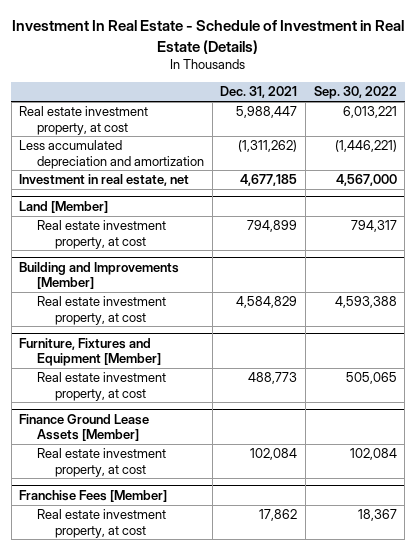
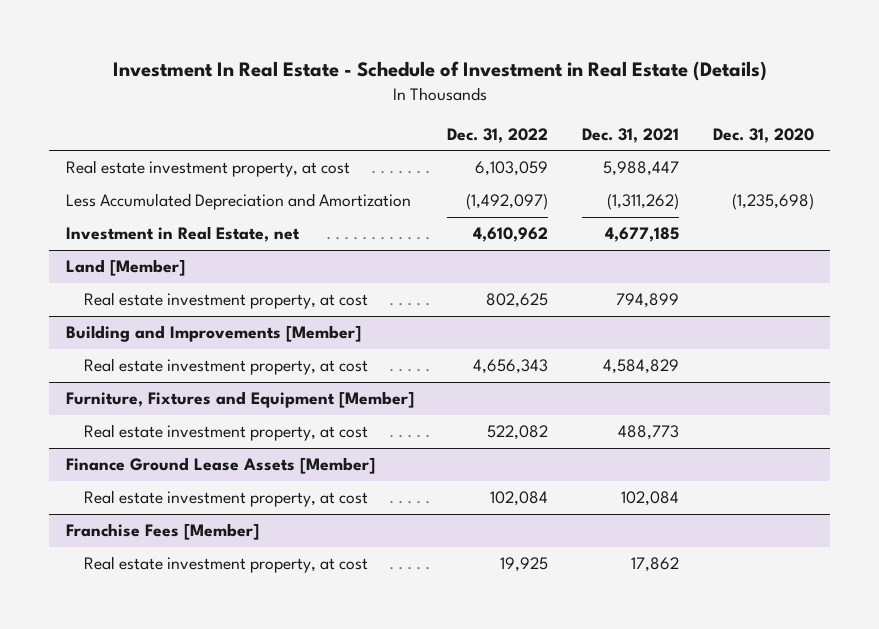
- | Dec. 31, 2021 | Sep. 30, 2022
+ | Dec. 31, 2022 | Dec. 31, 2021 | Dec. 31, 2020
- Less accumulated depreciation and amortization | (1,311,262) | (1,446,221)
- Investment in real estate, net | 4,677,185 | 4,567,000
+ Less Accumulated Depreciation and Amortization | (1,492,097) | (1,311,262) | (1,235,698)
+ Investment in Real Estate, net | 4,610,962 | 4,677,185 |

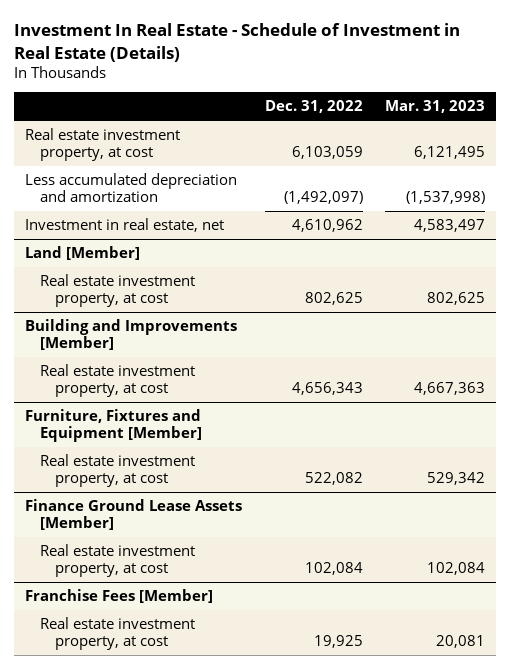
- | Dec. 31, 2022 | Dec. 31, 2021 | Dec. 31, 2020
+ | Dec. 31, 2022 | Mar. 31, 2023
- Less Accumulated Depreciation and Amortization | (1,492,097) | (1,311,262) | (1,235,698)
- Investment in Real Estate, net | 4,610,962 | 4,677,185 |
+ Less accumulated depreciation and amortization | (1,492,097) | (1,537,998)
+ Investment in real estate, net | 4,610,962 | 4,583,497

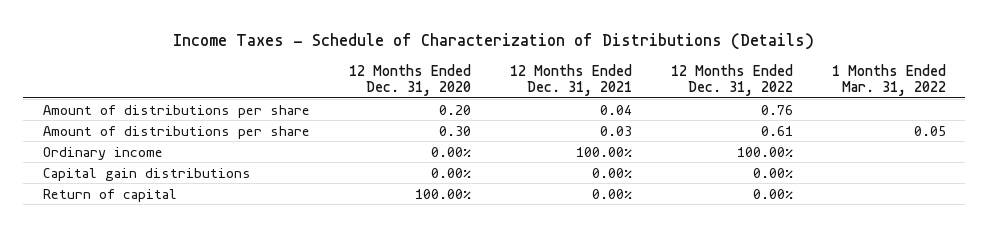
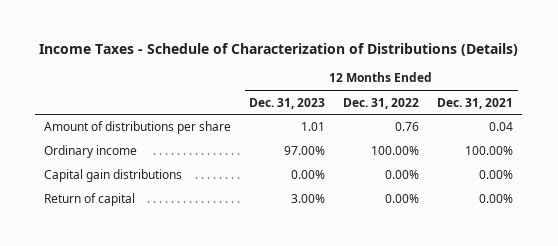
- | 12 Months Ended Dec. 31, 2020 | 12 Months Ended Dec. 31, 2021 | 12 Months Ended Dec. 31, 2022 | 1 Months Ended Mar. 31, 2022
+ | 12 Months Ended Dec. 31, 2023 | 12 Months Ended Dec. 31, 2022 | 12 Months Ended Dec. 31, 2021
- Amount of distributions per share | 0.30 | 0.03 | 0.61 | 0.05

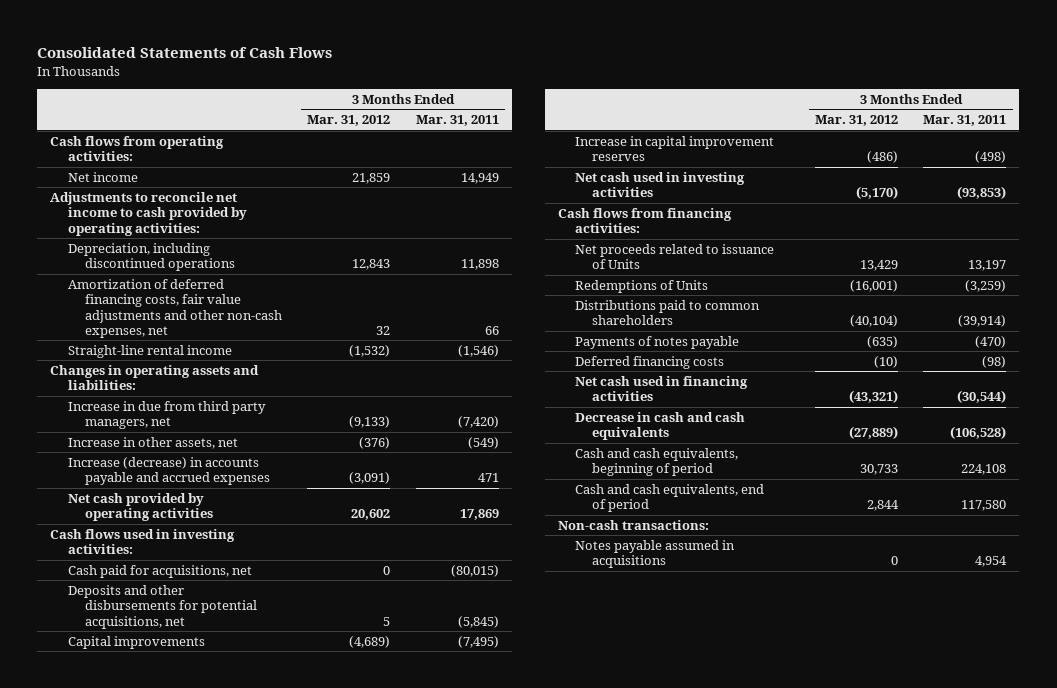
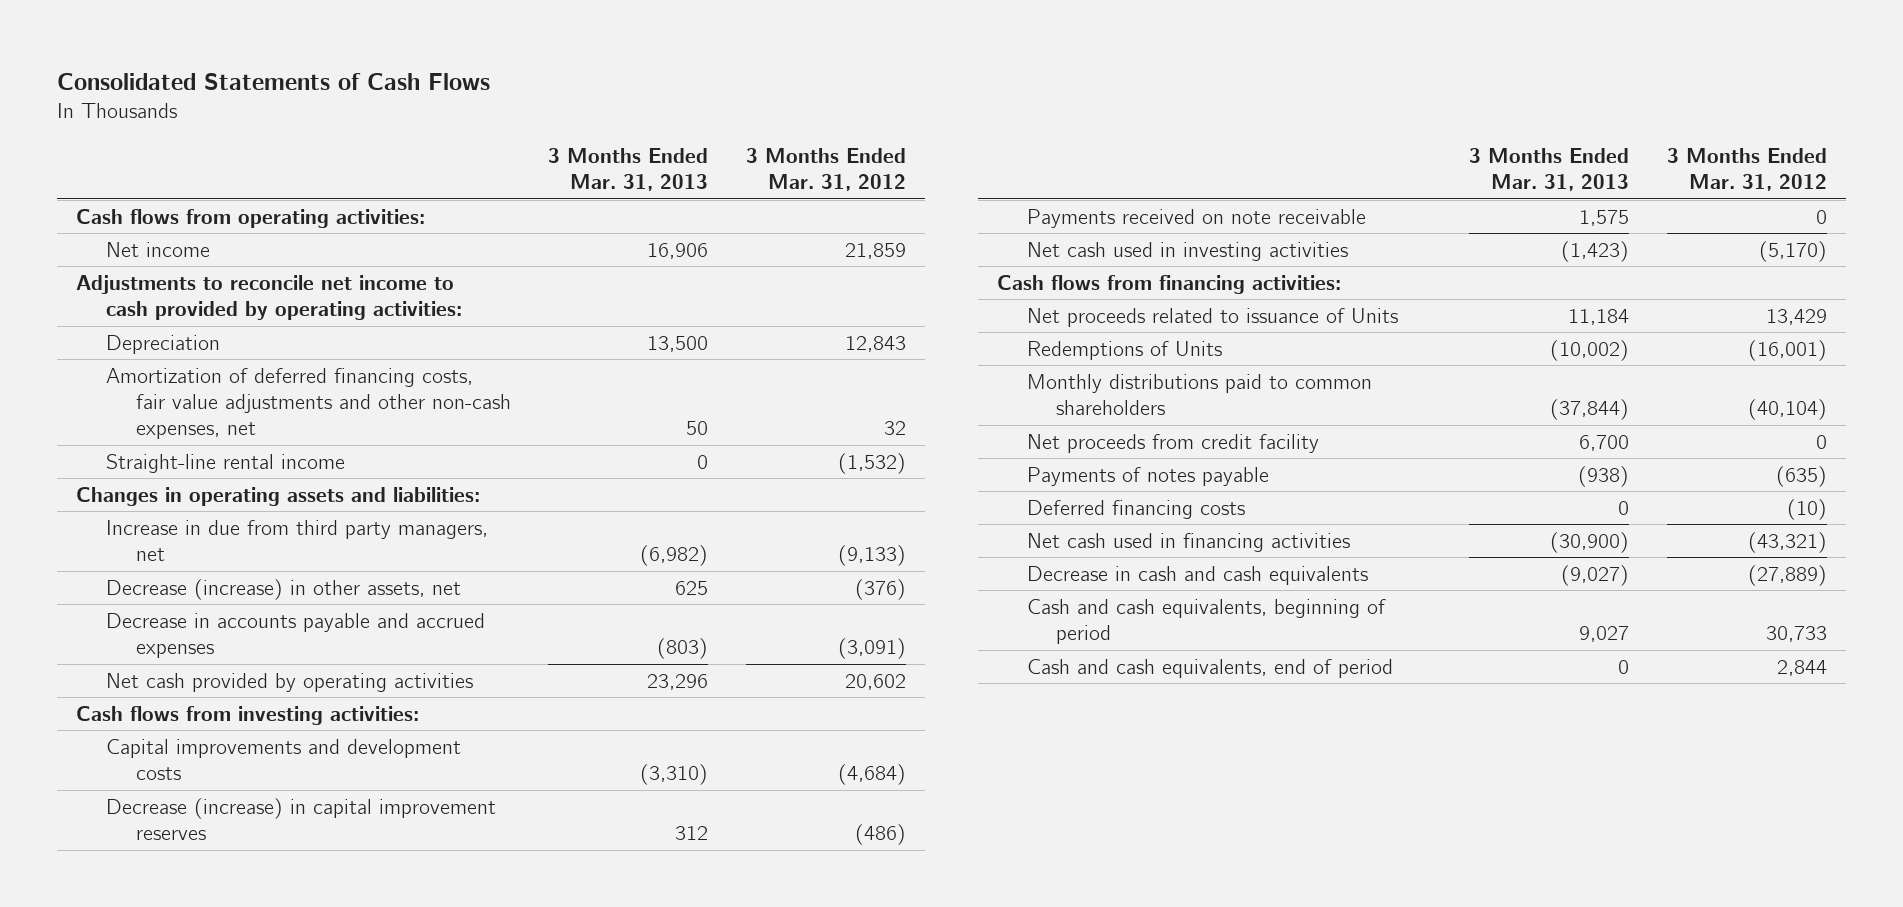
- | 3 Months Ended Mar. 31, 2012 | 3 Months Ended Mar. 31, 2011
+ | 3 Months Ended Mar. 31, 2013 | 3 Months Ended Mar. 31, 2012
- Depreciation, including discontinued operations | 12,843 | 11,898
+ Depreciation | 13,500 | 12,843
- Increase in other assets, net | (376) | (549)
- Increase (decrease) in accounts payable and accrued expenses | (3,091) | 471
+ Decrease (increase) in other assets, net | 625 | (376)
+ Decrease in accounts payable and accrued expenses | (803) | (3,091)
- Cash flows used in investing activities:
- Cash paid for acquisitions, net | 0 | (80,015)
- Deposits and other disbursements for potential acquisitions, net | 5 | (5,845)
- Capital improvements | (4,689) | (7,495)
- Increase in capital improvement reserves | (486) | (498)
+ Cash flows from investing activities:
+ Capital improvements and development costs | (3,310) | (4,684)
+ Decrease (increase) in capital improvement reserves | 312 | (486)
+ Payments received on note receivable | 1,575 | 0
- Distributions paid to common shareholders | (40,104) | (39,914)
+ Monthly distributions paid to common shareholders | (37,844) | (40,104)
+ Net proceeds from credit facility | 6,700 | 0
- Non-cash transactions:
- Notes payable assumed in acquisitions | 0 | 4,954

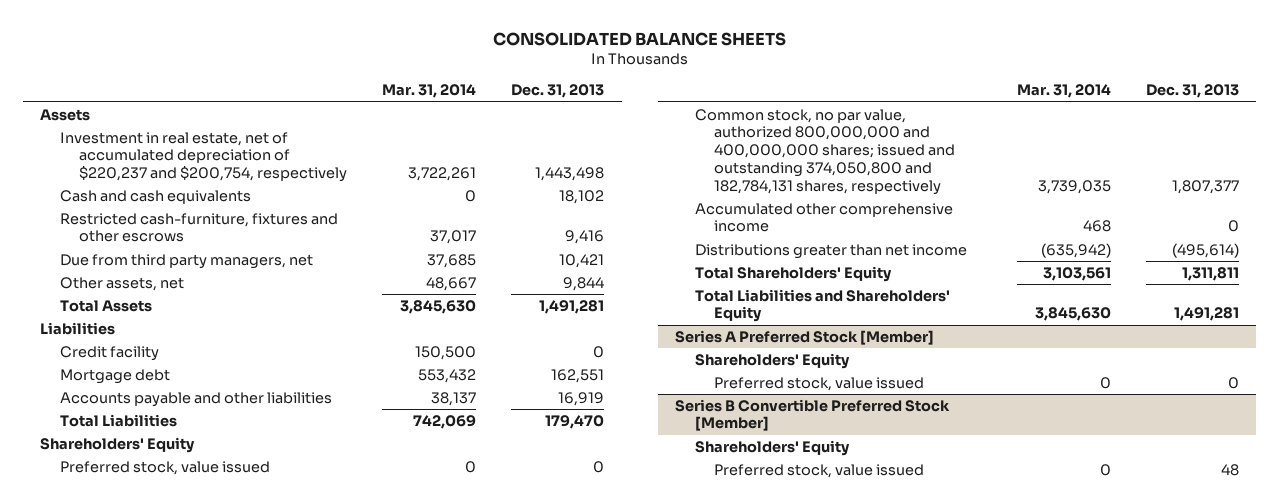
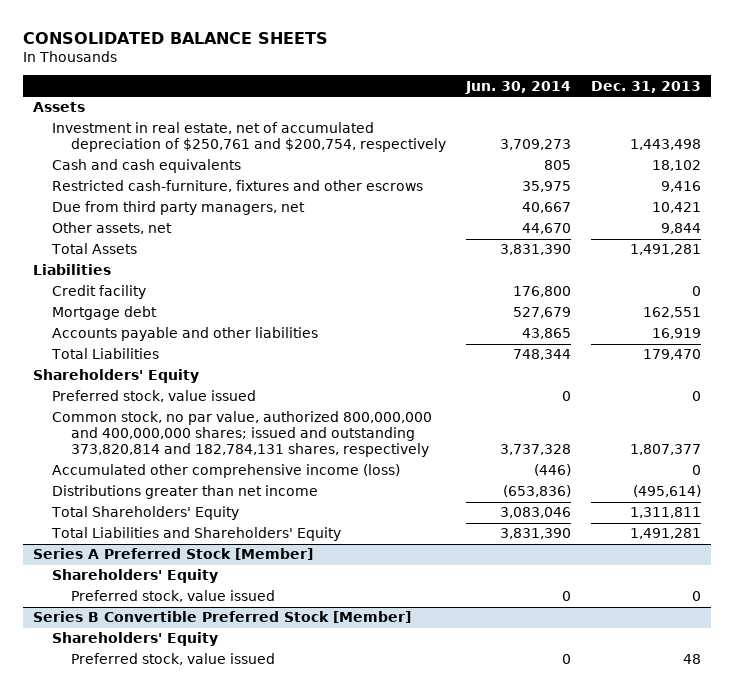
- | Mar. 31, 2014 | Dec. 31, 2013
+ | Jun. 30, 2014 | Dec. 31, 2013
- Investment in real estate, net of accumulated depreciation of $220,237 and $200,754, respectively | 3,722,261 | 1,443,498
+ Investment in real estate, net of accumulated depreciation of $250,761 and $200,754, respectively | 3,709,273 | 1,443,498
- Common stock, no par value, authorized 800,000,000 and 400,000,000 shares; issued and outstanding 374,050,800 and 182,784,131 shares, respectively | 3,739,035 | 1,807,377
- Accumulated other comprehensive income | 468 | 0
+ Common stock, no par value, authorized 800,000,000 and 400,000,000 shares; issued and outstanding 373,820,814 and 182,784,131 shares, respectively | 3,737,328 | 1,807,377
+ Accumulated other comprehensive income (loss) | (446) | 0

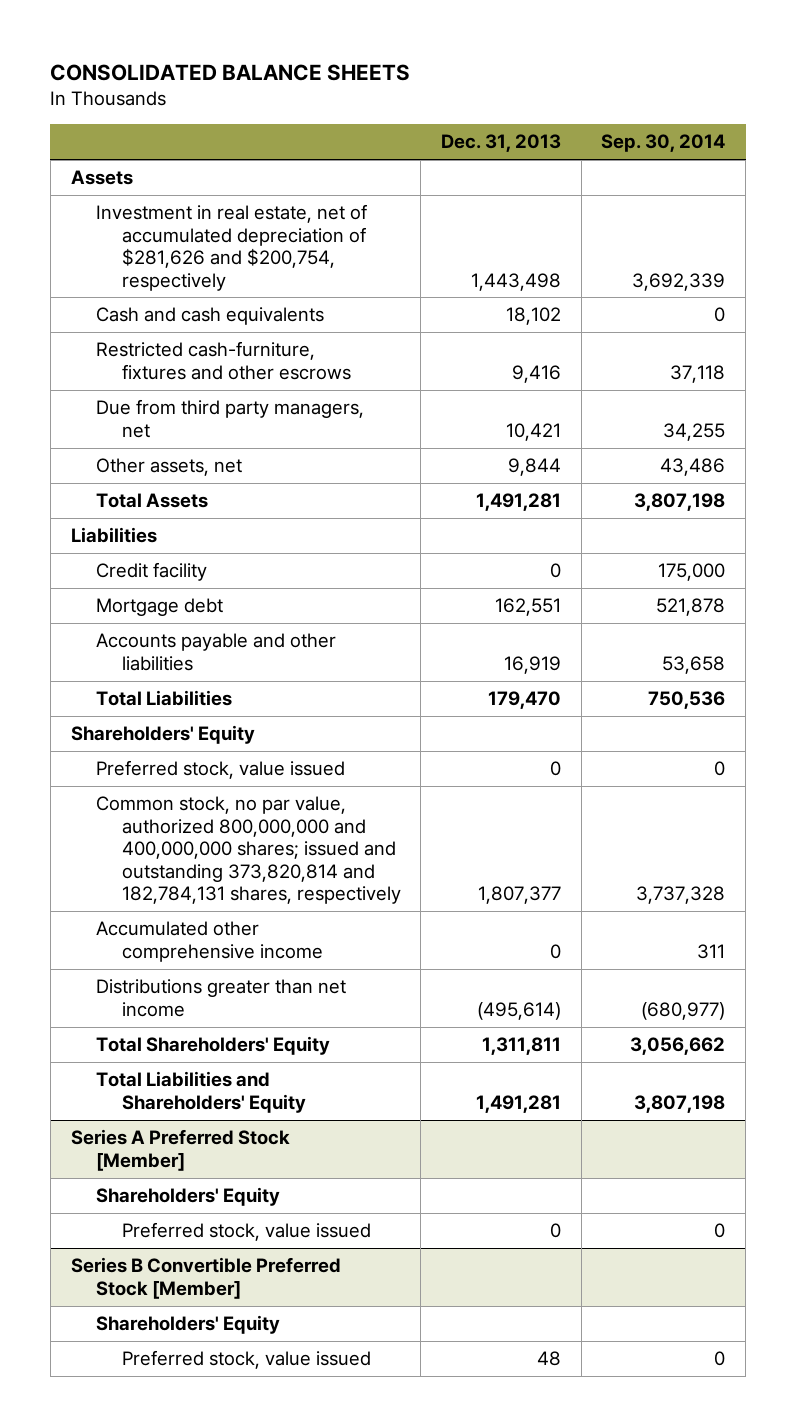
- | Jun. 30, 2014 | Dec. 31, 2013
+ | Dec. 31, 2013 | Sep. 30, 2014
- Investment in real estate, net of accumulated depreciation of $250,761 and $200,754, respectively | 3,709,273 | 1,443,498
+ Investment in real estate, net of accumulated depreciation of $281,626 and $200,754, respectively | 1,443,498 | 3,692,339
- Accumulated other comprehensive income (loss) | (446) | 0
+ Accumulated other comprehensive income | 0 | 311

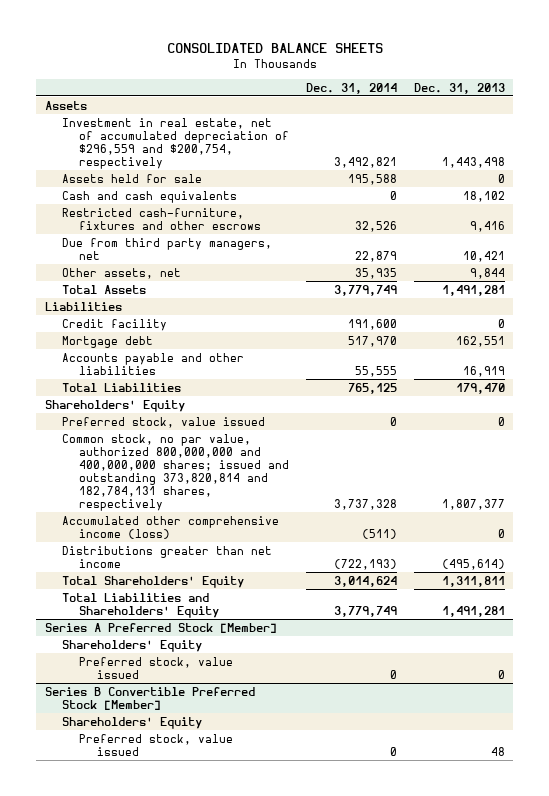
- | Dec. 31, 2013 | Sep. 30, 2014
+ | Dec. 31, 2014 | Dec. 31, 2013
- Investment in real estate, net of accumulated depreciation of $281,626 and $200,754, respectively | 1,443,498 | 3,692,339
+ Investment in real estate, net of accumulated depreciation of $296,559 and $200,754, respectively | 3,492,821 | 1,443,498
+ Assets held for sale | 195,588 | 0
- Accumulated other comprehensive income | 0 | 311
+ Accumulated other comprehensive income (loss) | (511) | 0

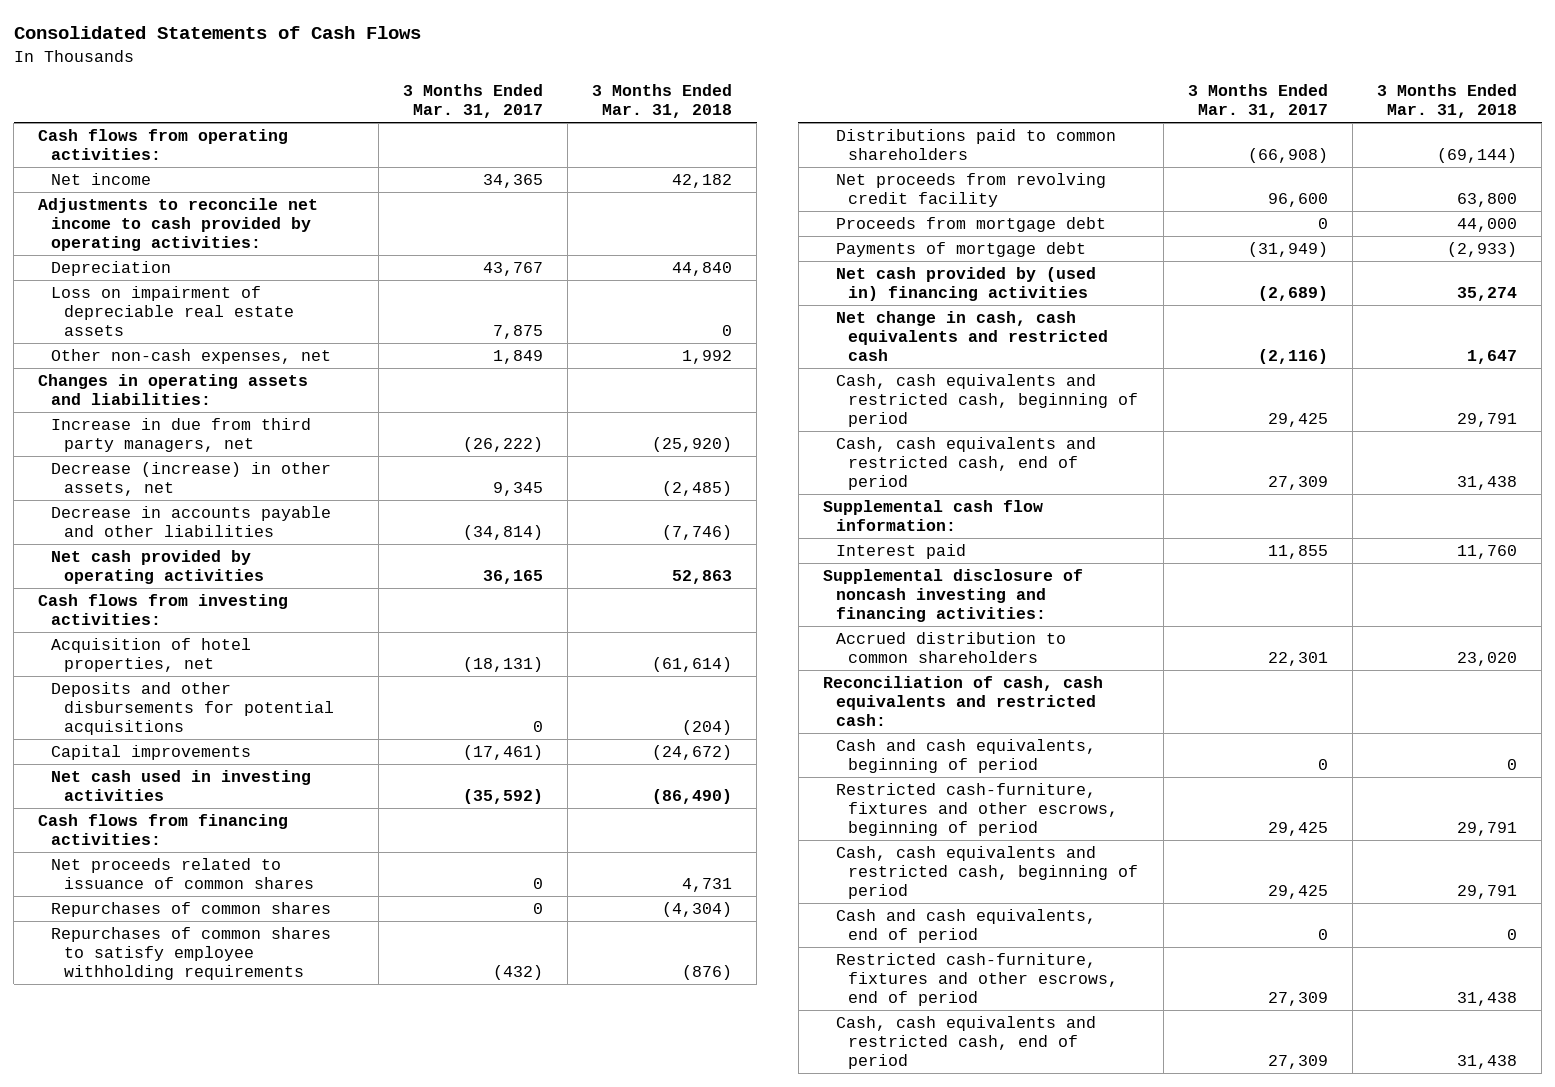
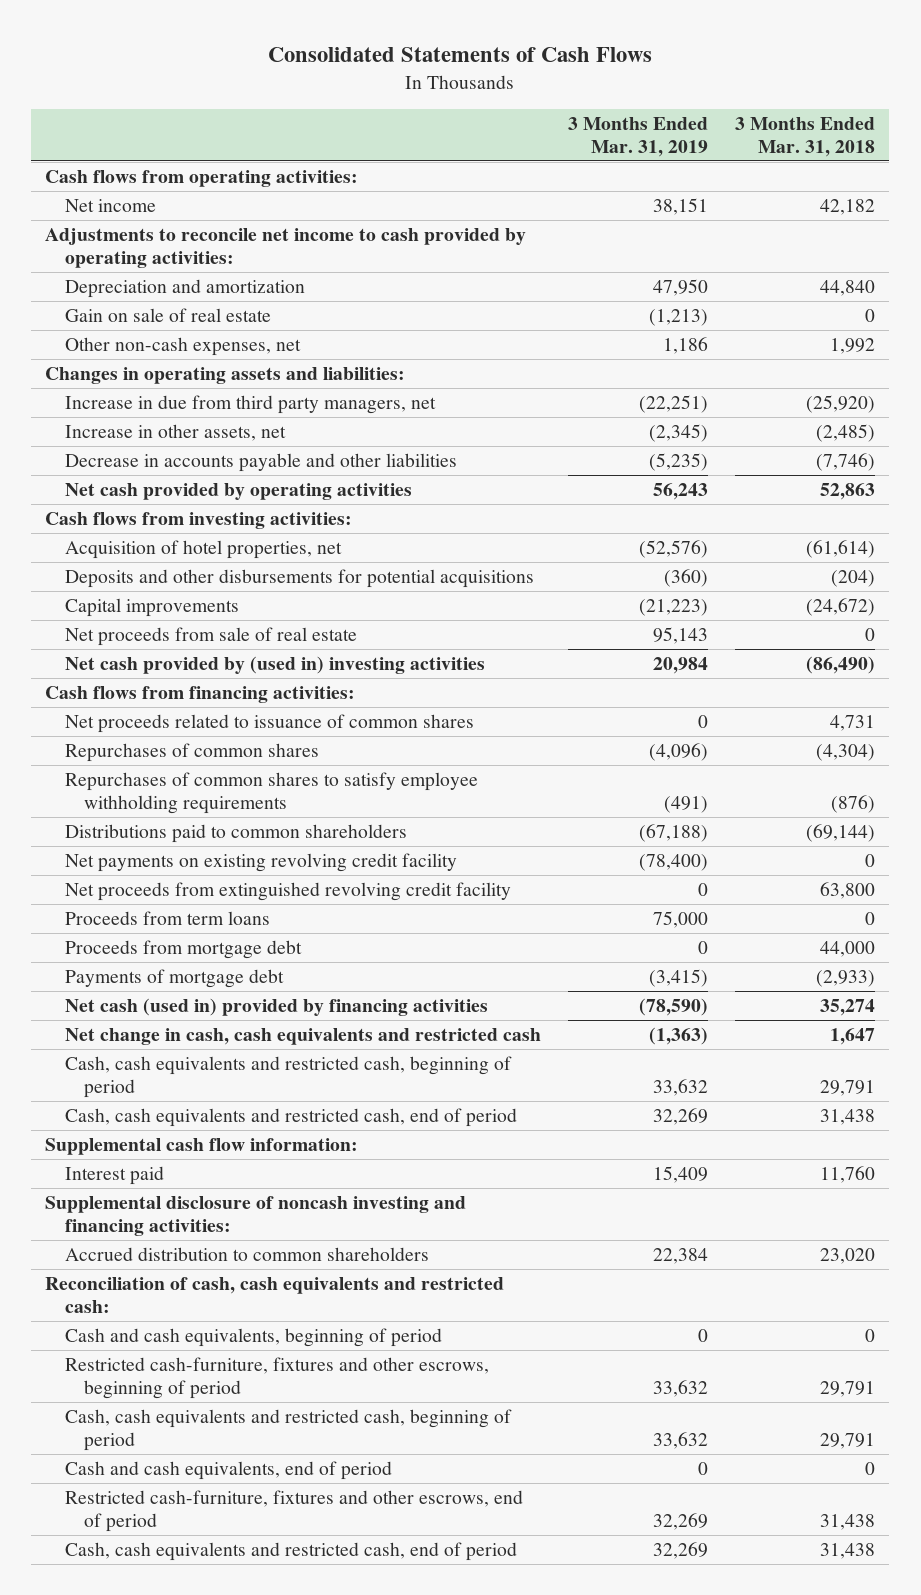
- | 3 Months Ended Mar. 31, 2017 | 3 Months Ended Mar. 31, 2018
+ | 3 Months Ended Mar. 31, 2019 | 3 Months Ended Mar. 31, 2018
- Depreciation | 43,767 | 44,840
- Loss on impairment of depreciable real estate assets | 7,875 | 0
+ Depreciation and amortization | 47,950 | 44,840
+ Gain on sale of real estate | (1,213) | 0
- Decrease (increase) in other assets, net | 9,345 | (2,485)
+ Increase in other assets, net | (2,345) | (2,485)
- Net cash used in investing activities | (35,592) | (86,490)
+ Net proceeds from sale of real estate | 95,143 | 0
+ Net cash provided by (used in) investing activities | 20,984 | (86,490)
- Net proceeds from revolving credit facility | 96,600 | 63,800
+ Net payments on existing revolving credit facility | (78,400) | 0
+ Net proceeds from extinguished revolving credit facility | 0 | 63,800
+ Proceeds from term loans | 75,000 | 0
- Net cash provided by (used in) financing activities | (2,689) | 35,274
+ Net cash (used in) provided by financing activities | (78,590) | 35,274

